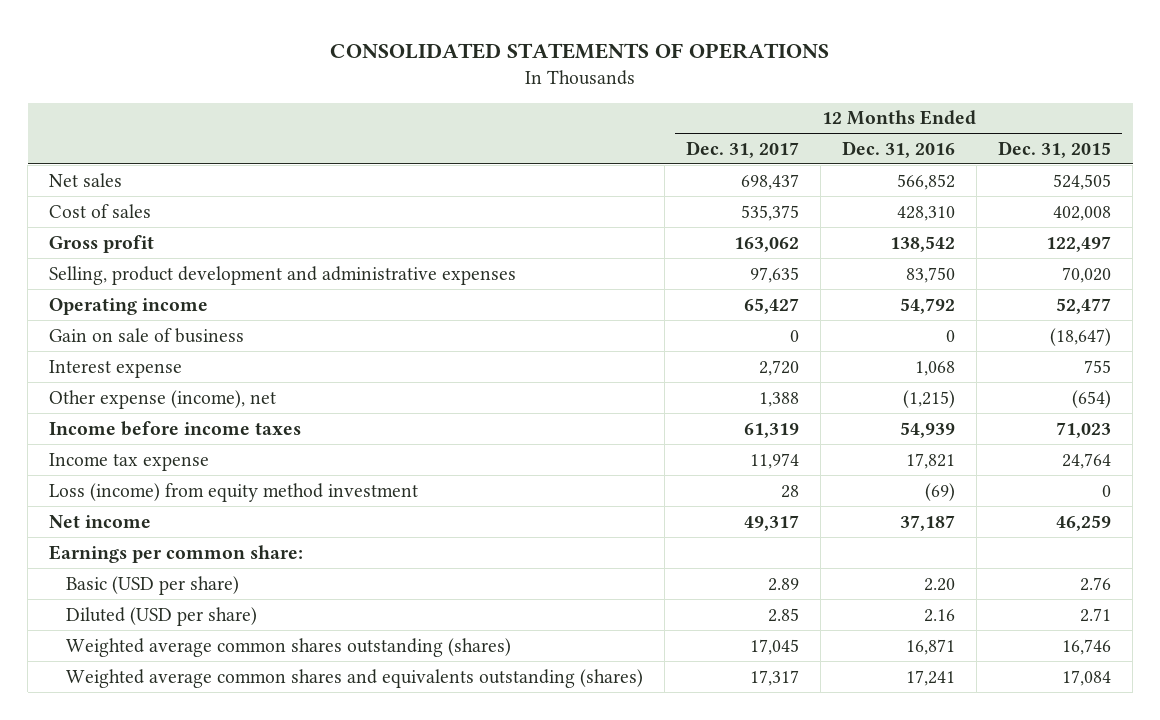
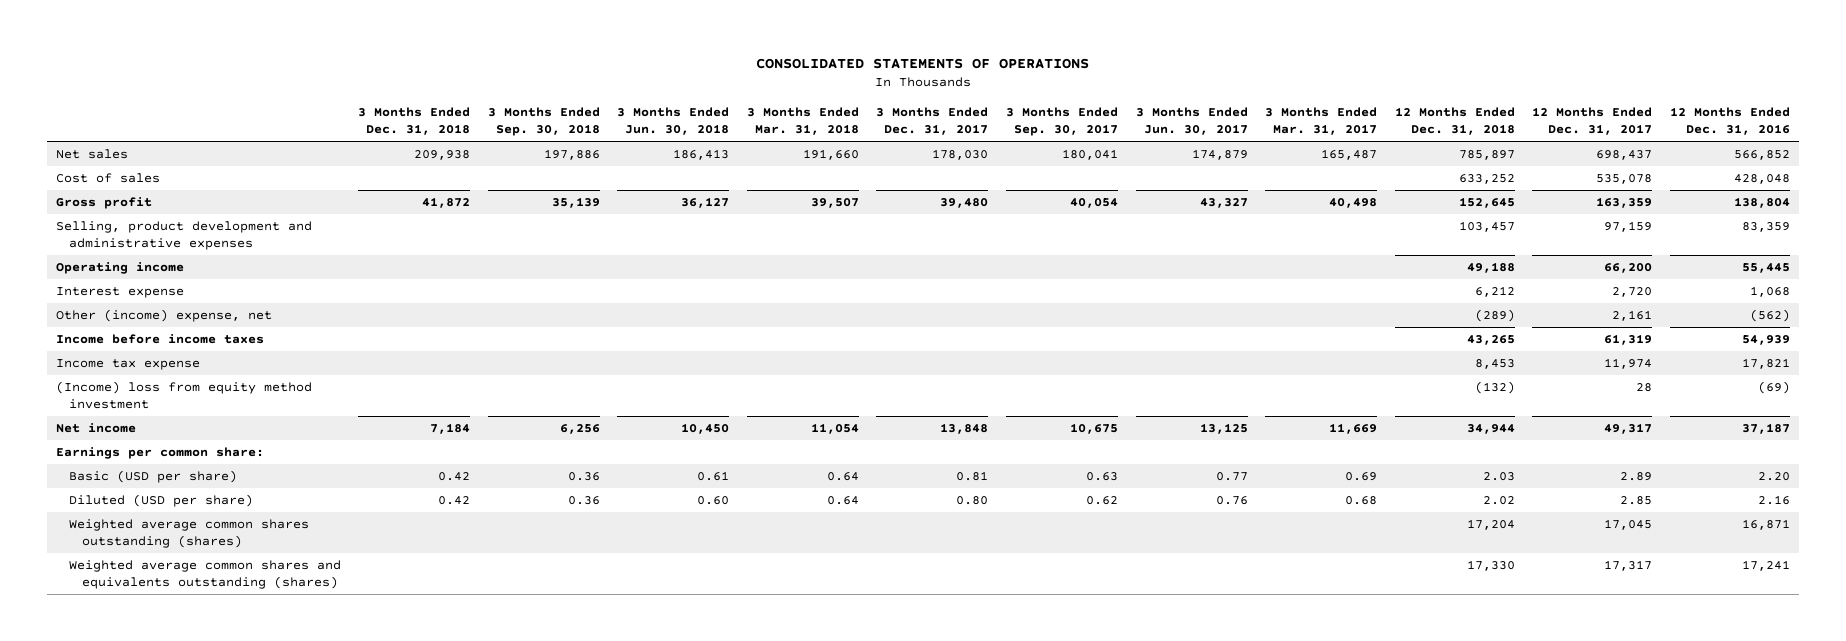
- | 12 Months Ended Dec. 31, 2017 | 12 Months Ended Dec. 31, 2016 | 12 Months Ended Dec. 31, 2015
+ | 3 Months Ended Dec. 31, 2018 | 3 Months Ended Sep. 30, 2018 | 3 Months Ended Jun. 30, 2018 | 3 Months Ended Mar. 31, 2018 | 3 Months Ended Dec. 31, 2017 | 3 Months Ended Sep. 30, 2017 | 3 Months Ended Jun. 30, 2017 | 3 Months Ended Mar. 31, 2017 | 12 Months Ended Dec. 31, 2018 | 12 Months Ended Dec. 31, 2017 | 12 Months Ended Dec. 31, 2016
- Cost of sales | 535,375 | 428,310 | 402,008
- Gross profit | 163,062 | 138,542 | 122,497
- Selling, product development and administrative expenses | 97,635 | 83,750 | 70,020
- Operating income | 65,427 | 54,792 | 52,477
- Gain on sale of business | 0 | 0 | (18,647)
+ Cost of sales | | | | | | | | | 633,252 | 535,078 | 428,048
+ Gross profit | 41,872 | 35,139 | 36,127 | 39,507 | 39,480 | 40,054 | 43,327 | 40,498 | 152,645 | 163,359 | 138,804
+ Selling, product development and administrative expenses | | | | | | | | | 103,457 | 97,159 | 83,359
+ Operating income | | | | | | | | | 49,188 | 66,200 | 55,445
- Other expense (income), net | 1,388 | (1,215) | (654)
+ Other (income) expense, net | | | | | | | | | (289) | 2,161 | (562)
- Loss (income) from equity method investment | 28 | (69) | 0
+ (Income) loss from equity method investment | | | | | | | | | (132) | 28 | (69)

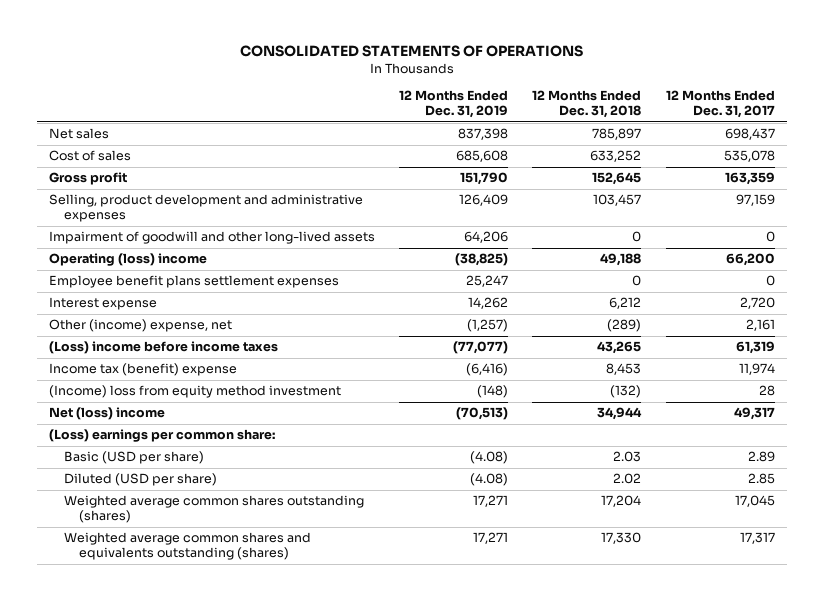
- | 3 Months Ended Dec. 31, 2018 | 3 Months Ended Sep. 30, 2018 | 3 Months Ended Jun. 30, 2018 | 3 Months Ended Mar. 31, 2018 | 3 Months Ended Dec. 31, 2017 | 3 Months Ended Sep. 30, 2017 | 3 Months Ended Jun. 30, 2017 | 3 Months Ended Mar. 31, 2017 | 12 Months Ended Dec. 31, 2018 | 12 Months Ended Dec. 31, 2017 | 12 Months Ended Dec. 31, 2016
+ | 12 Months Ended Dec. 31, 2019 | 12 Months Ended Dec. 31, 2018 | 12 Months Ended Dec. 31, 2017
- Operating income | | | | | | | | | 49,188 | 66,200 | 55,445
+ Impairment of goodwill and other long-lived assets | 64,206 | 0 | 0
+ Operating (loss) income | (38,825) | 49,188 | 66,200
+ Employee benefit plans settlement expenses | 25,247 | 0 | 0
- Income before income taxes | | | | | | | | | 43,265 | 61,319 | 54,939
- Income tax expense | | | | | | | | | 8,453 | 11,974 | 17,821
+ (Loss) income before income taxes | (77,077) | 43,265 | 61,319
+ Income tax (benefit) expense | (6,416) | 8,453 | 11,974
- Net income | 7,184 | 6,256 | 10,450 | 11,054 | 13,848 | 10,675 | 13,125 | 11,669 | 34,944 | 49,317 | 37,187
- Earnings per common share:
+ Net (loss) income | (70,513) | 34,944 | 49,317
+ (Loss) earnings per common share:

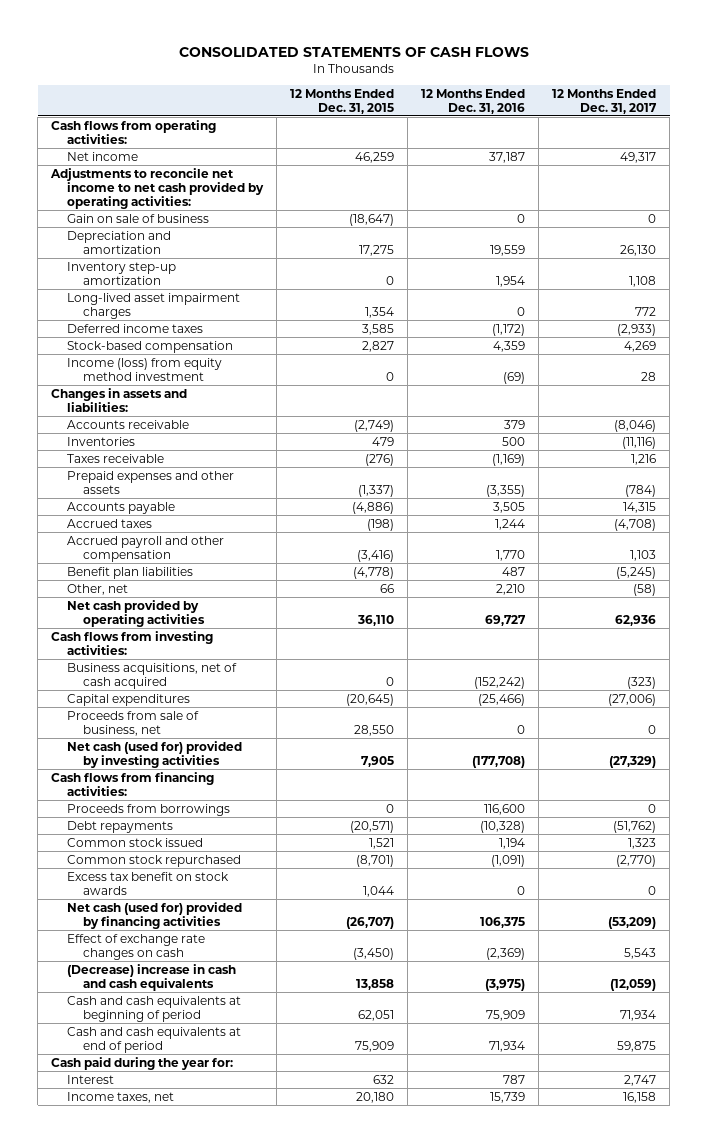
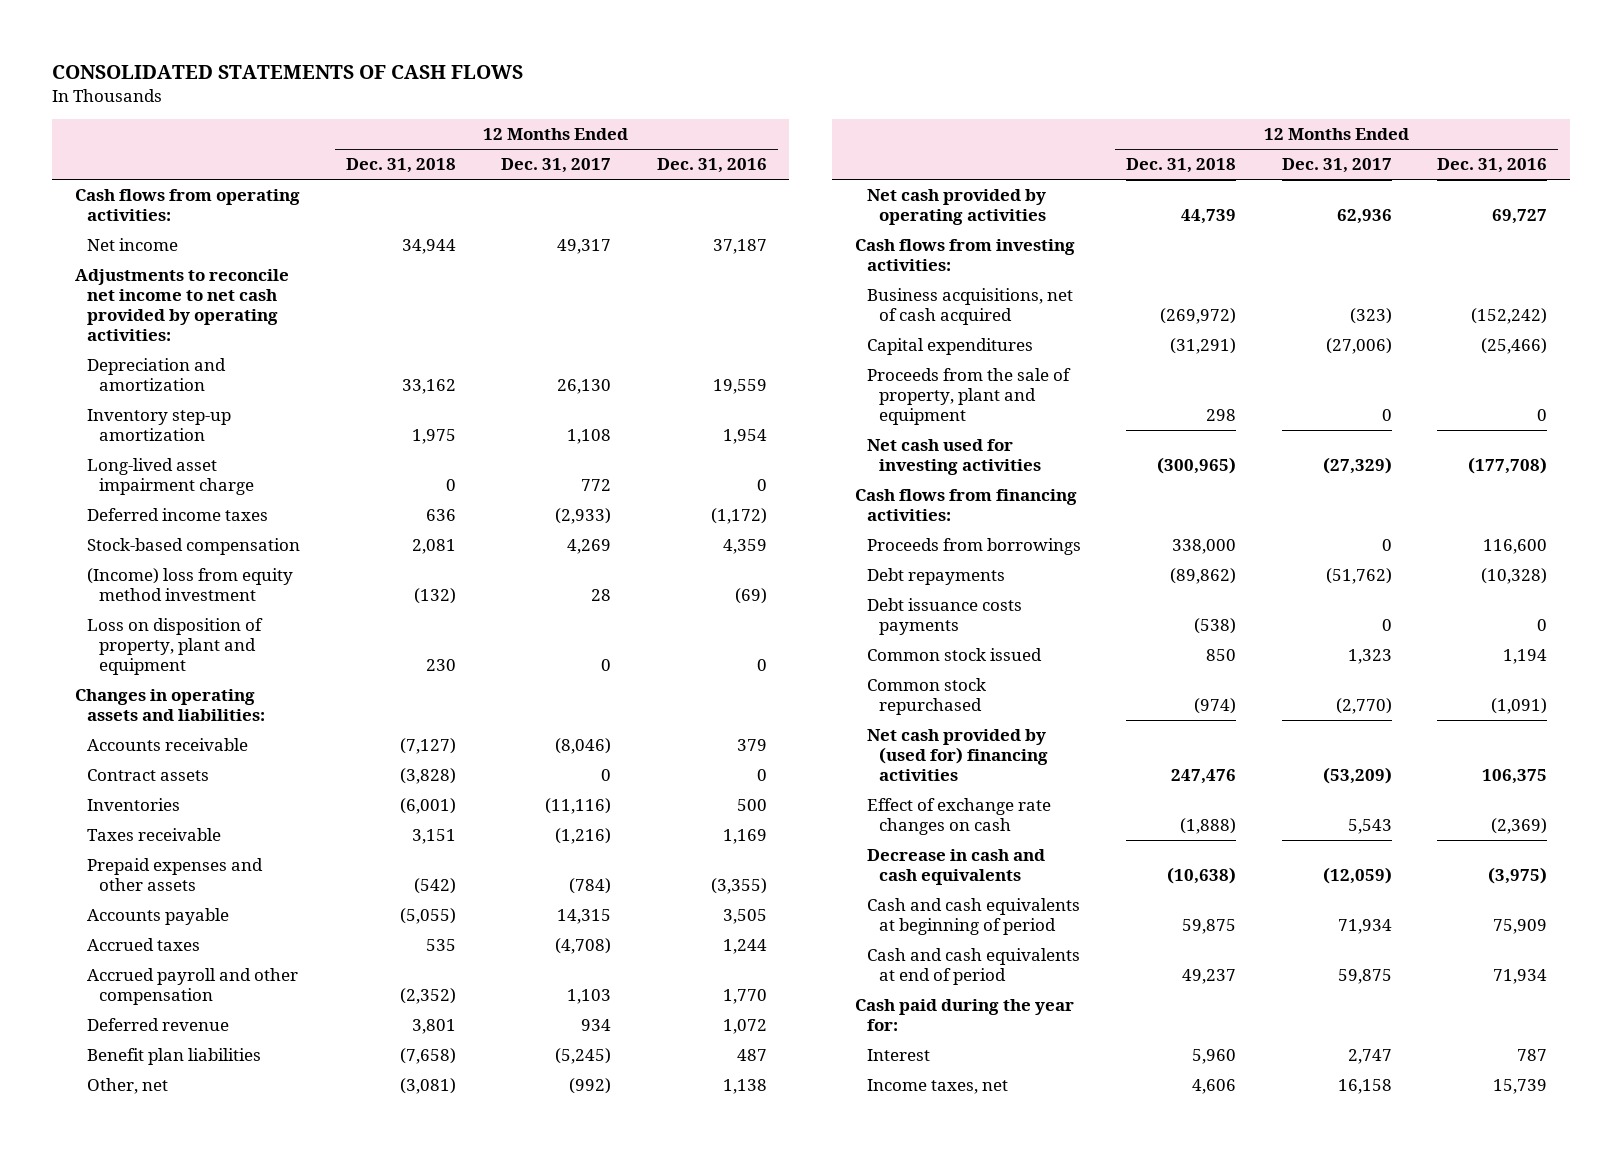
- | 12 Months Ended Dec. 31, 2015 | 12 Months Ended Dec. 31, 2016 | 12 Months Ended Dec. 31, 2017
+ | 12 Months Ended Dec. 31, 2018 | 12 Months Ended Dec. 31, 2017 | 12 Months Ended Dec. 31, 2016
- Gain on sale of business | (18,647) | 0 | 0
- Long-lived asset impairment charges | 1,354 | 0 | 772
+ Long-lived asset impairment charge | 0 | 772 | 0
- Income (loss) from equity method investment | 0 | (69) | 28
- Changes in assets and liabilities:
+ (Income) loss from equity method investment | (132) | 28 | (69)
+ Loss on disposition of property, plant and equipment | 230 | 0 | 0
+ Changes in operating assets and liabilities:
+ Contract assets | (3,828) | 0 | 0
- Taxes receivable | (276) | (1,169) | 1,216
+ Taxes receivable | 3,151 | (1,216) | 1,169
+ Deferred revenue | 3,801 | 934 | 1,072
- Other, net | 66 | 2,210 | (58)
+ Other, net | (3,081) | (992) | 1,138
- Proceeds from sale of business, net | 28,550 | 0 | 0
- Net cash (used for) provided by investing activities | 7,905 | (177,708) | (27,329)
+ Proceeds from the sale of property, plant and equipment | 298 | 0 | 0
+ Net cash used for investing activities | (300,965) | (27,329) | (177,708)
+ Debt issuance costs payments | (538) | 0 | 0
- Excess tax benefit on stock awards | 1,044 | 0 | 0
- Net cash (used for) provided by financing activities | (26,707) | 106,375 | (53,209)
+ Net cash provided by (used for) financing activities | 247,476 | (53,209) | 106,375
- (Decrease) increase in cash and cash equivalents | 13,858 | (3,975) | (12,059)
+ Decrease in cash and cash equivalents | (10,638) | (12,059) | (3,975)

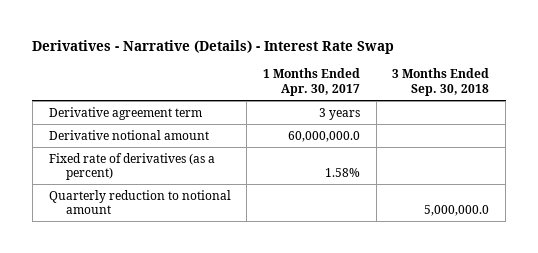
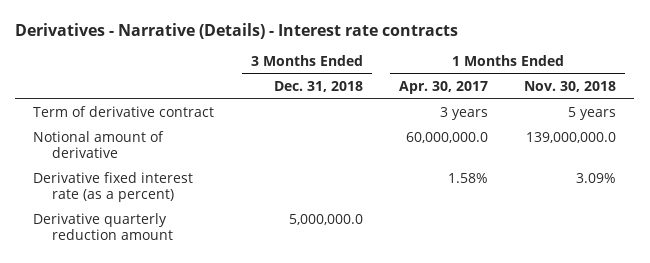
- Derivatives - Narrative (Details) - Interest Rate Swap
+ Derivatives - Narrative (Details) - Interest rate contracts
- | 1 Months Ended Apr. 30, 2017 | 3 Months Ended Sep. 30, 2018
+ | 3 Months Ended Dec. 31, 2018 | 1 Months Ended Apr. 30, 2017 | 1 Months Ended Nov. 30, 2018
- Derivative agreement term | 3 years |
- Derivative notional amount | 60,000,000.0 |
- Fixed rate of derivatives (as a percent) | 1.58% |
- Quarterly reduction to notional amount | | 5,000,000.0
+ Term of derivative contract | | 3 years | 5 years
+ Notional amount of derivative | | 60,000,000.0 | 139,000,000.0
+ Derivative fixed interest rate (as a percent) | | 1.58% | 3.09%
+ Derivative quarterly reduction amount | 5,000,000.0 | |

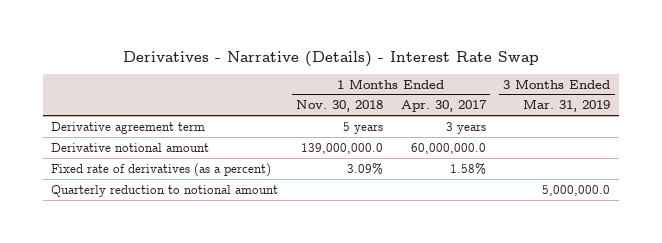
- Derivatives - Narrative (Details) - Interest rate contracts
+ Derivatives - Narrative (Details) - Interest Rate Swap
- | 3 Months Ended Dec. 31, 2018 | 1 Months Ended Apr. 30, 2017 | 1 Months Ended Nov. 30, 2018
+ | 1 Months Ended Nov. 30, 2018 | 1 Months Ended Apr. 30, 2017 | 3 Months Ended Mar. 31, 2019
- Term of derivative contract | | 3 years | 5 years
- Notional amount of derivative | | 60,000,000.0 | 139,000,000.0
- Derivative fixed interest rate (as a percent) | | 1.58% | 3.09%
- Derivative quarterly reduction amount | 5,000,000.0 | |
+ Derivative agreement term | 5 years | 3 years |
+ Derivative notional amount | 139,000,000.0 | 60,000,000.0 |
+ Fixed rate of derivatives (as a percent) | 3.09% | 1.58% |
+ Quarterly reduction to notional amount | | | 5,000,000.0

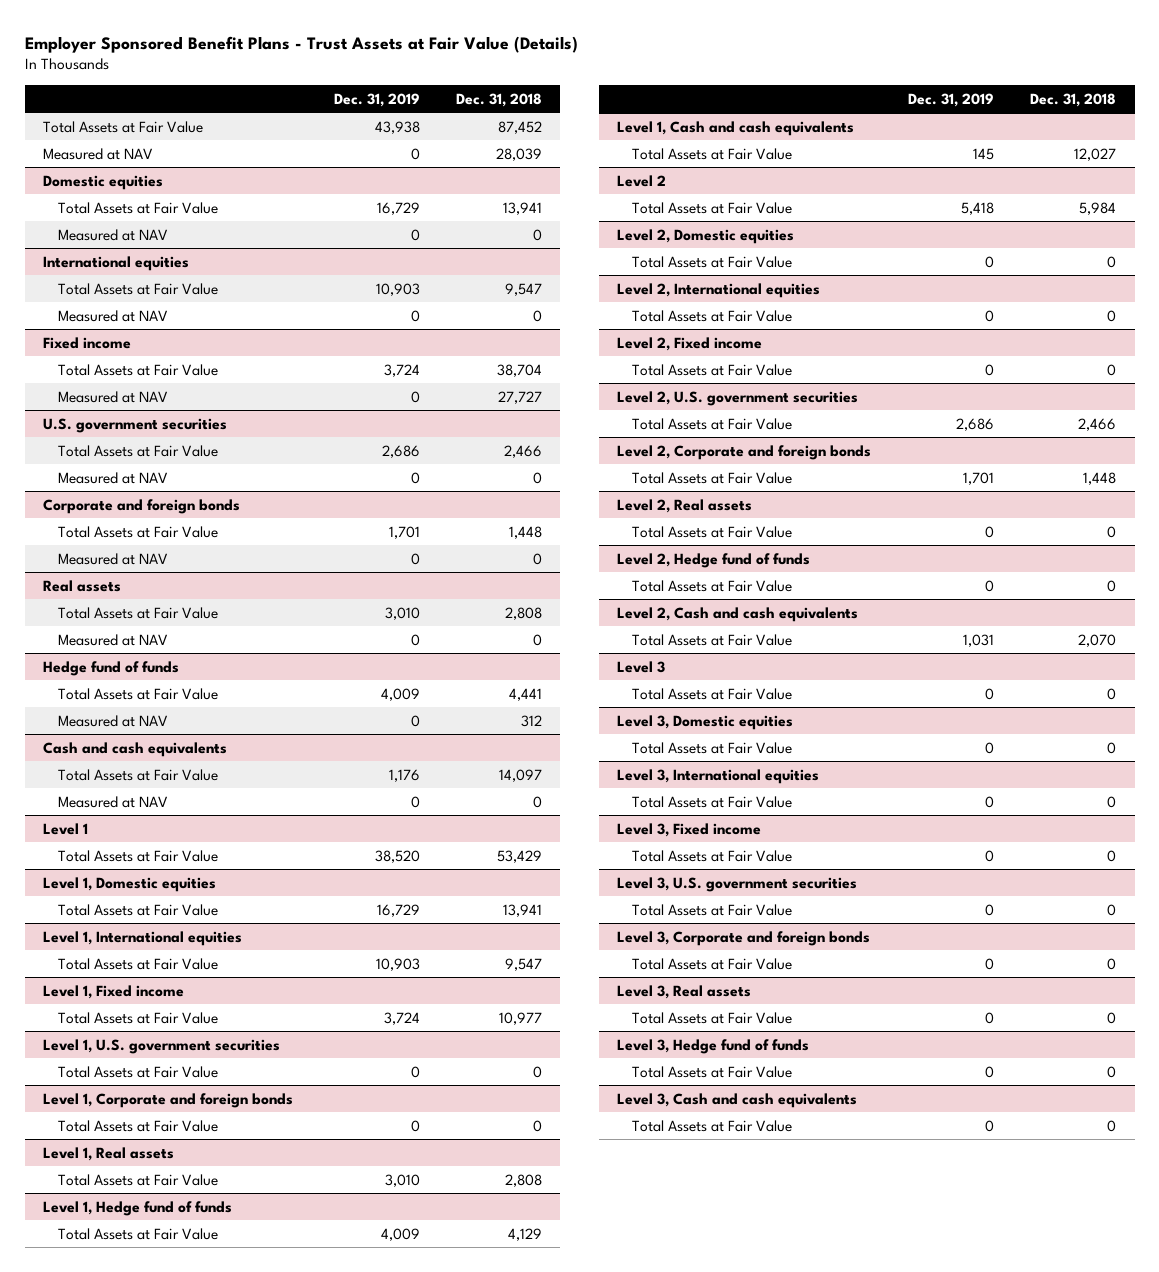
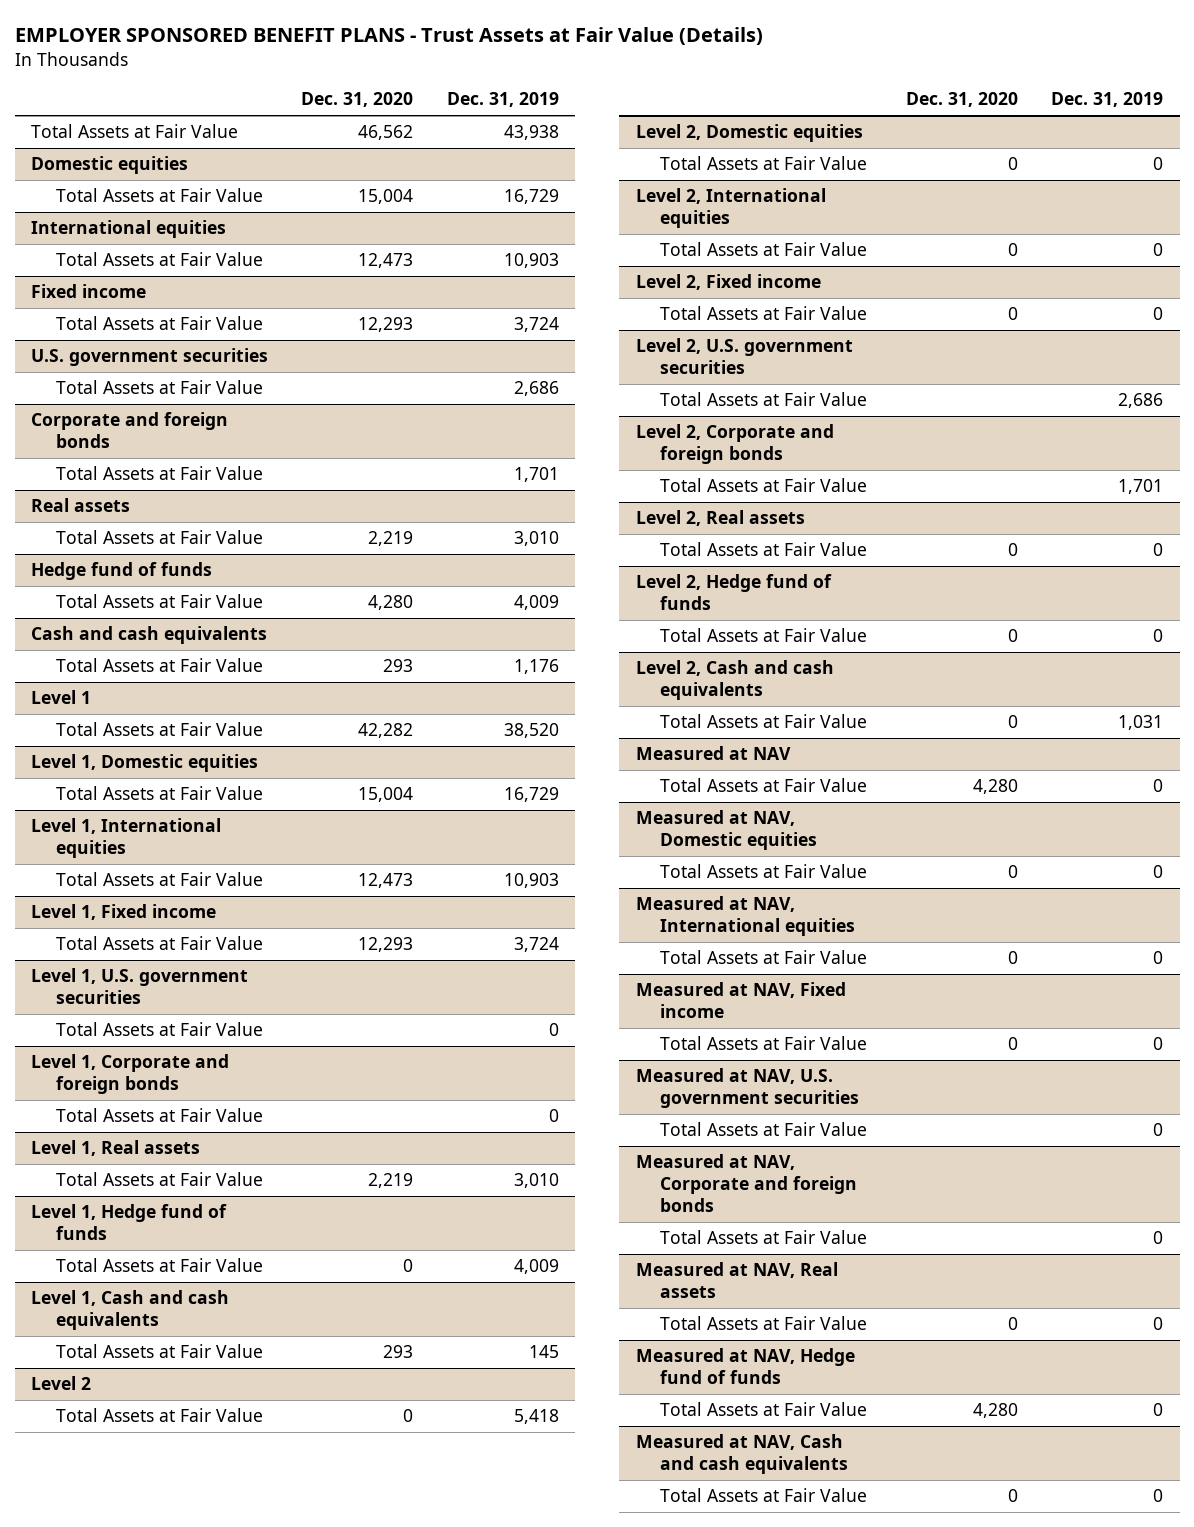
- Employer Sponsored Benefit Plans - Trust Assets at Fair Value (Details)
+ EMPLOYER SPONSORED BENEFIT PLANS - Trust Assets at Fair Value (Details)
- | Dec. 31, 2019 | Dec. 31, 2018
+ | Dec. 31, 2020 | Dec. 31, 2019
- Measured at NAV | 0 | 28,039
@ Domestic equities
- Measured at NAV | 0 | 0
@ International equities
- Measured at NAV | 0 | 0
@ Fixed income
- Measured at NAV | 0 | 27,727
@ U.S. government securities
- Measured at NAV | 0 | 0
@ Corporate and foreign bonds
- Measured at NAV | 0 | 0
@ Real assets
- Measured at NAV | 0 | 0
@ Hedge fund of funds
- Measured at NAV | 0 | 312
@ Cash and cash equivalents
- Measured at NAV | 0 | 0
- Level 3
+ Measured at NAV
- Level 3, Domestic equities
+ Measured at NAV, Domestic equities
- Level 3, International equities
+ Measured at NAV, International equities
- Level 3, Fixed income
+ Measured at NAV, Fixed income
- Level 3, U.S. government securities
+ Measured at NAV, U.S. government securities
- Level 3, Corporate and foreign bonds
+ Measured at NAV, Corporate and foreign bonds
- Level 3, Real assets
+ Measured at NAV, Real assets
- Level 3, Hedge fund of funds
+ Measured at NAV, Hedge fund of funds
- Level 3, Cash and cash equivalents
+ Measured at NAV, Cash and cash equivalents

